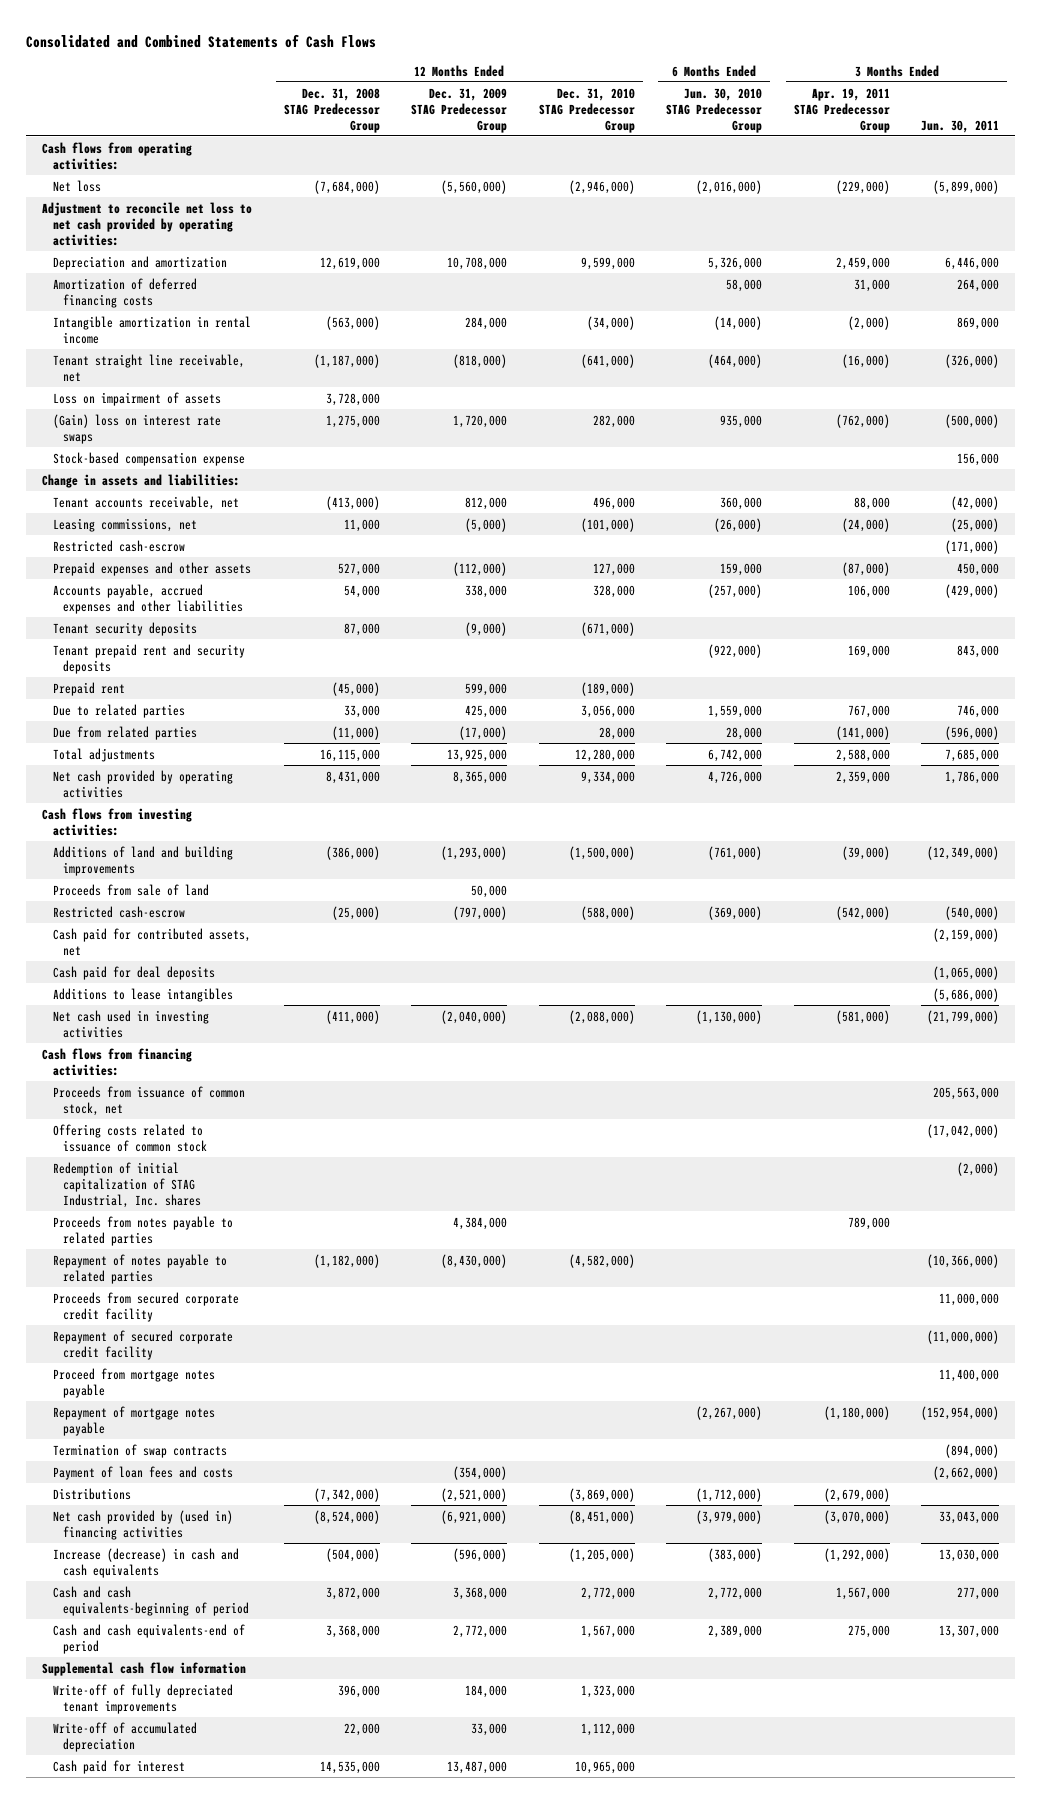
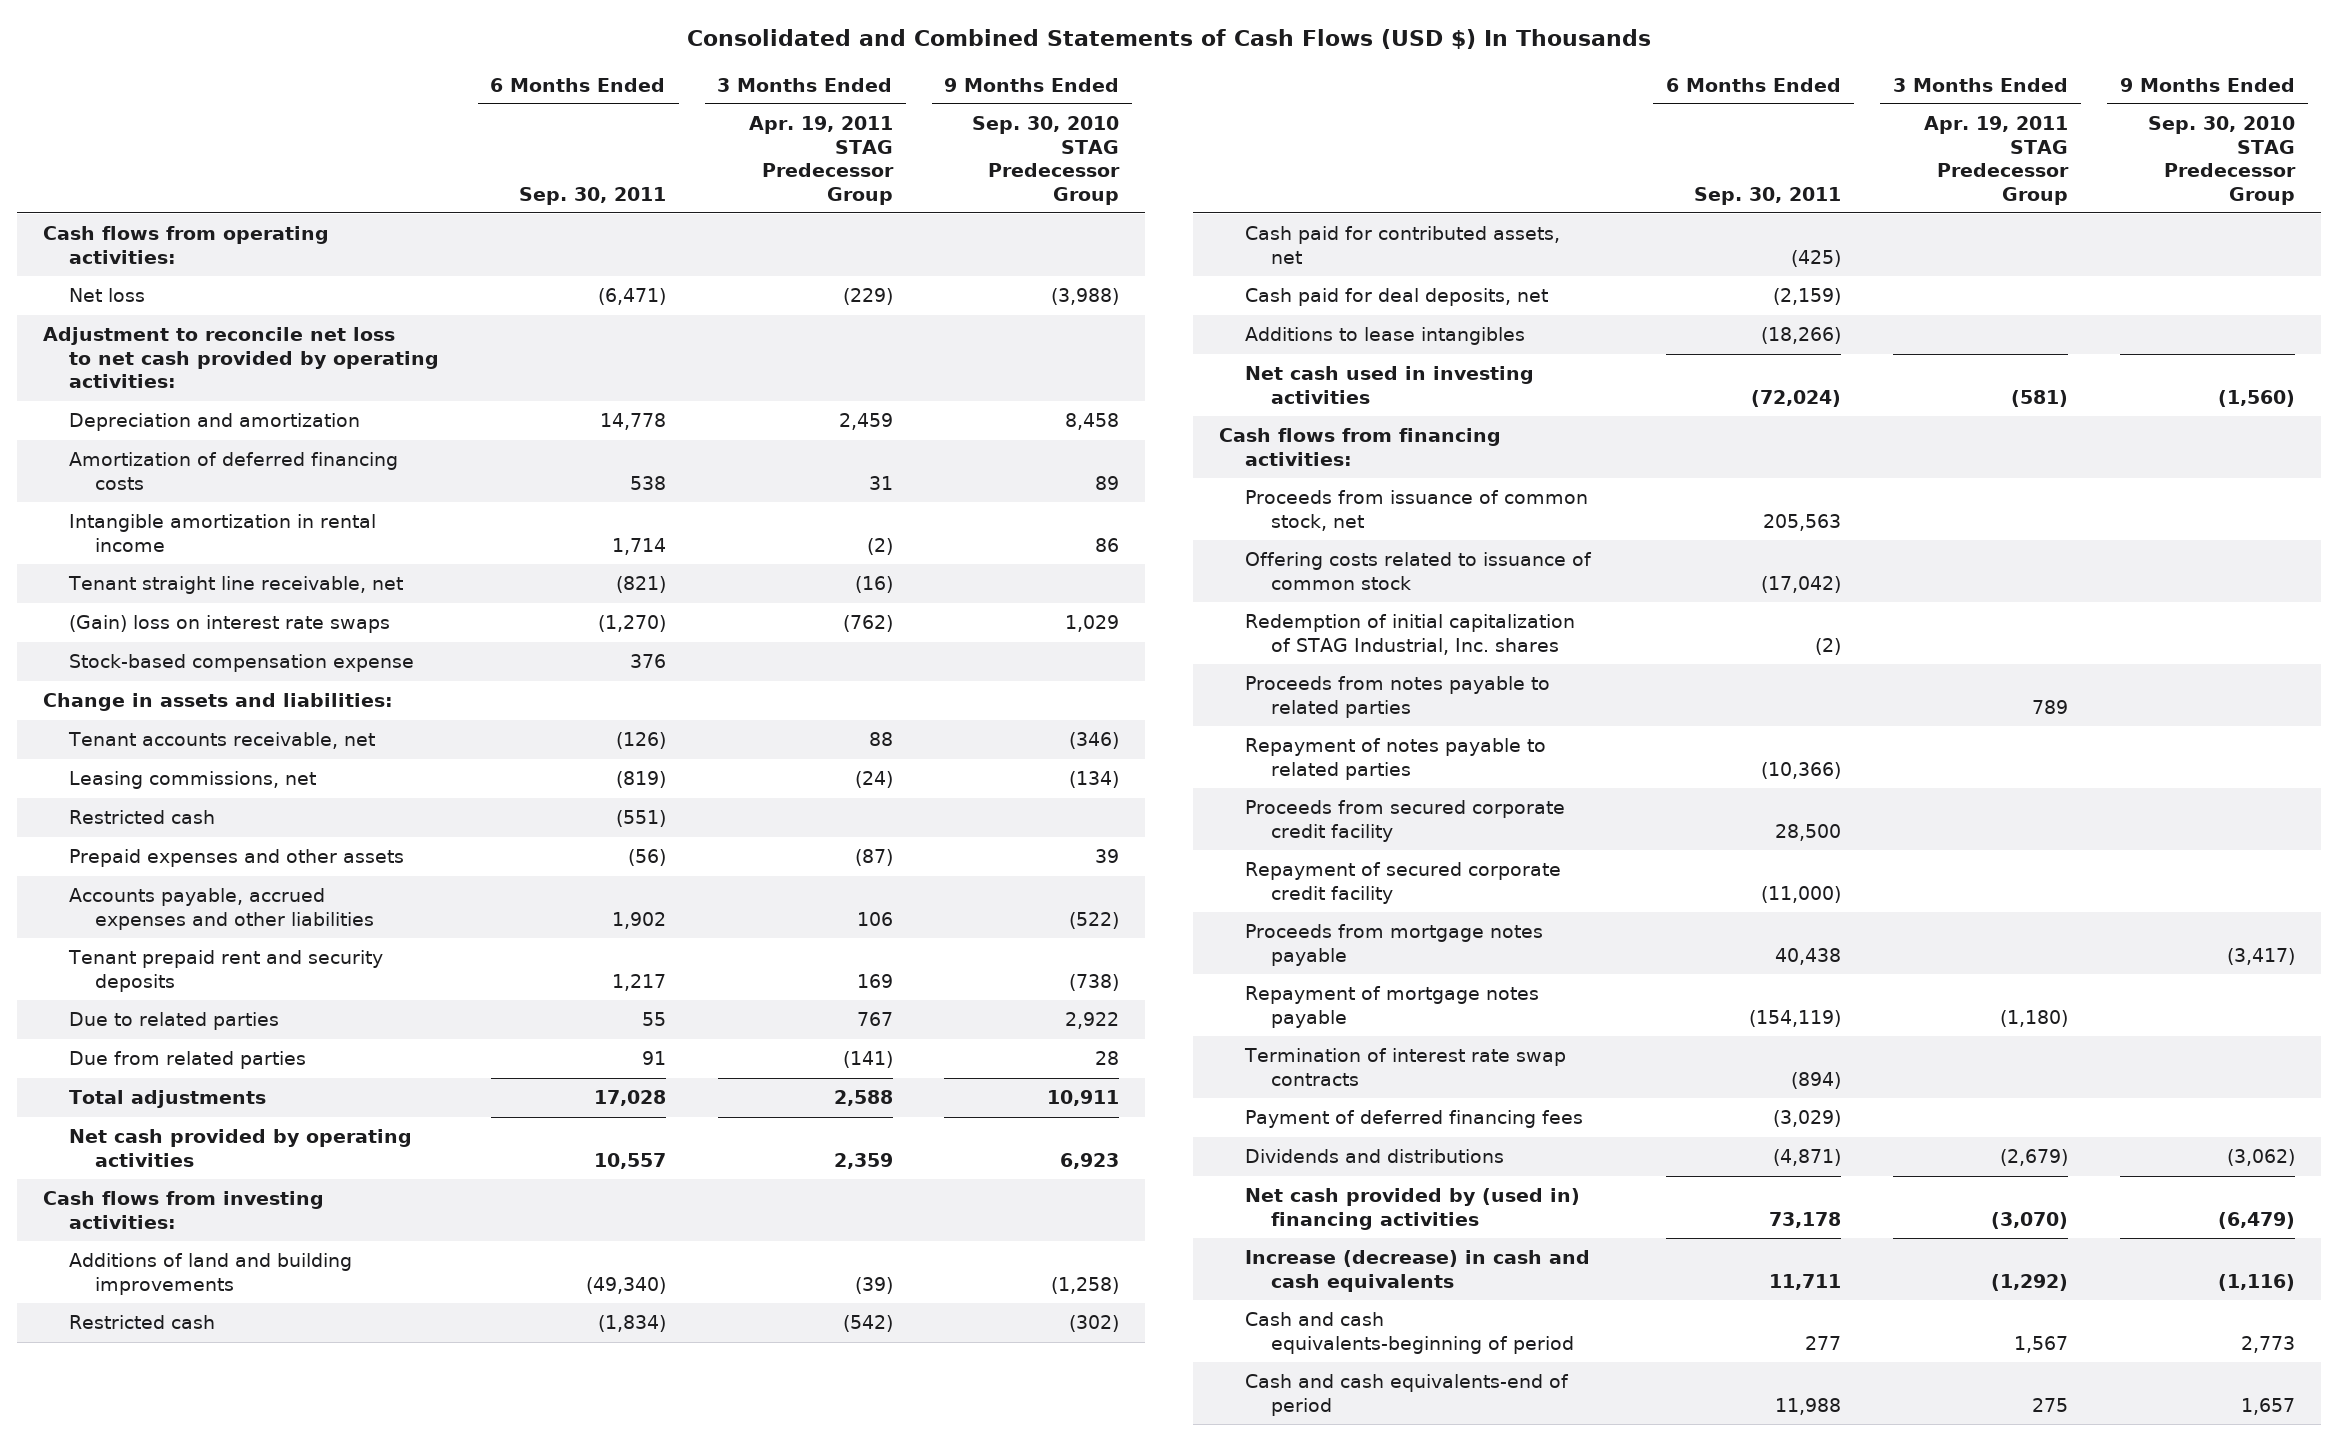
- Consolidated and Combined Statements of Cash Flows
+ Consolidated and Combined Statements of Cash Flows (USD $) In Thousands
- | 12 Months Ended Dec. 31, 2008 STAG Predecessor Group | 12 Months Ended Dec. 31, 2009 STAG Predecessor Group | 12 Months Ended Dec. 31, 2010 STAG Predecessor Group | 6 Months Ended Jun. 30, 2010 STAG Predecessor Group | 3 Months Ended Apr. 19, 2011 STAG Predecessor Group | 3 Months Ended Jun. 30, 2011
+ | 6 Months Ended Sep. 30, 2011 | 3 Months Ended Apr. 19, 2011 STAG Predecessor Group | 9 Months Ended Sep. 30, 2010 STAG Predecessor Group
- Net loss | (7,684,000) | (5,560,000) | (2,946,000) | (2,016,000) | (229,000) | (5,899,000)
+ Net loss | (6,471) | (229) | (3,988)
- Depreciation and amortization | 12,619,000 | 10,708,000 | 9,599,000 | 5,326,000 | 2,459,000 | 6,446,000
- Amortization of deferred financing costs | | | | 58,000 | 31,000 | 264,000
- Intangible amortization in rental income | (563,000) | 284,000 | (34,000) | (14,000) | (2,000) | 869,000
- Tenant straight line receivable, net | (1,187,000) | (818,000) | (641,000) | (464,000) | (16,000) | (326,000)
- Loss on impairment of assets | 3,728,000 | | | | |
- (Gain) loss on interest rate swaps | 1,275,000 | 1,720,000 | 282,000 | 935,000 | (762,000) | (500,000)
+ Depreciation and amortization | 14,778 | 2,459 | 8,458
+ Amortization of deferred financing costs | 538 | 31 | 89
+ Intangible amortization in rental income | 1,714 | (2) | 86
+ Tenant straight line receivable, net | (821) | (16) |
+ (Gain) loss on interest rate swaps | (1,270) | (762) | 1,029
- Tenant accounts receivable, net | (413,000) | 812,000 | 496,000 | 360,000 | 88,000 | (42,000)
- Leasing commissions, net | 11,000 | (5,000) | (101,000) | (26,000) | (24,000) | (25,000)
- Restricted cash-escrow | | | | | | (171,000)
- Prepaid expenses and other assets | 527,000 | (112,000) | 127,000 | 159,000 | (87,000) | 450,000
- Accounts payable, accrued expenses and other liabilities | 54,000 | 338,000 | 328,000 | (257,000) | 106,000 | (429,000)
- Tenant security deposits | 87,000 | (9,000) | (671,000) | | |
- Tenant prepaid rent and security deposits | | | | (922,000) | 169,000 | 843,000
- Prepaid rent | (45,000) | 599,000 | (189,000) | | |
- Due to related parties | 33,000 | 425,000 | 3,056,000 | 1,559,000 | 767,000 | 746,000
- Due from related parties | (11,000) | (17,000) | 28,000 | 28,000 | (141,000) | (596,000)
- Total adjustments | 16,115,000 | 13,925,000 | 12,280,000 | 6,742,000 | 2,588,000 | 7,685,000
- Net cash provided by operating activities | 8,431,000 | 8,365,000 | 9,334,000 | 4,726,000 | 2,359,000 | 1,786,000
+ Tenant accounts receivable, net | (126) | 88 | (346)
+ Leasing commissions, net | (819) | (24) | (134)
+ Restricted cash | (551) | |
+ Prepaid expenses and other assets | (56) | (87) | 39
+ Accounts payable, accrued expenses and other liabilities | 1,902 | 106 | (522)
+ Tenant prepaid rent and security deposits | 1,217 | 169 | (738)
+ Due to related parties | 55 | 767 | 2,922
+ Due from related parties | 91 | (141) | 28
+ Total adjustments | 17,028 | 2,588 | 10,911
+ Net cash provided by operating activities | 10,557 | 2,359 | 6,923
- Additions of land and building improvements | (386,000) | (1,293,000) | (1,500,000) | (761,000) | (39,000) | (12,349,000)
- Proceeds from sale of land | | 50,000 | | | |
- Restricted cash-escrow | (25,000) | (797,000) | (588,000) | (369,000) | (542,000) | (540,000)
+ Additions of land and building improvements | (49,340) | (39) | (1,258)
+ Restricted cash | (1,834) | (542) | (302)
- Cash paid for deal deposits | | | | | | (1,065,000)
+ Cash paid for deal deposits, net | (2,159) | |
- Net cash used in investing activities | (411,000) | (2,040,000) | (2,088,000) | (1,130,000) | (581,000) | (21,799,000)
+ Net cash used in investing activities | (72,024) | (581) | (1,560)
- Proceeds from notes payable to related parties | | 4,384,000 | | | 789,000 |
+ Proceeds from notes payable to related parties | | 789 |
- Proceed from mortgage notes payable | | | | | | 11,400,000
- Repayment of mortgage notes payable | | | | (2,267,000) | (1,180,000) | (152,954,000)
- Termination of swap contracts | | | | | | (894,000)
- Payment of loan fees and costs | | (354,000) | | | | (2,662,000)
- Distributions | (7,342,000) | (2,521,000) | (3,869,000) | (1,712,000) | (2,679,000) |
- Net cash provided by (used in) financing activities | (8,524,000) | (6,921,000) | (8,451,000) | (3,979,000) | (3,070,000) | 33,043,000
- Increase (decrease) in cash and cash equivalents | (504,000) | (596,000) | (1,205,000) | (383,000) | (1,292,000) | 13,030,000
- Cash and cash equivalents-beginning of period | 3,872,000 | 3,368,000 | 2,772,000 | 2,772,000 | 1,567,000 | 277,000
- Cash and cash equivalents-end of period | 3,368,000 | 2,772,000 | 1,567,000 | 2,389,000 | 275,000 | 13,307,000
- Supplemental cash flow information
- Write-off of fully depreciated tenant improvements | 396,000 | 184,000 | 1,323,000 | | |
- Write-off of accumulated depreciation | 22,000 | 33,000 | 1,112,000 | | |
- Cash paid for interest | 14,535,000 | 13,487,000 | 10,965,000 | | |
+ Proceeds from mortgage notes payable | 40,438 | | (3,417)
+ Repayment of mortgage notes payable | (154,119) | (1,180) |
+ Termination of interest rate swap contracts | (894) | |
+ Payment of deferred financing fees | (3,029) | |
+ Dividends and distributions | (4,871) | (2,679) | (3,062)
+ Net cash provided by (used in) financing activities | 73,178 | (3,070) | (6,479)
+ Increase (decrease) in cash and cash equivalents | 11,711 | (1,292) | (1,116)
+ Cash and cash equivalents-beginning of period | 277 | 1,567 | 2,773
+ Cash and cash equivalents-end of period | 11,988 | 275 | 1,657

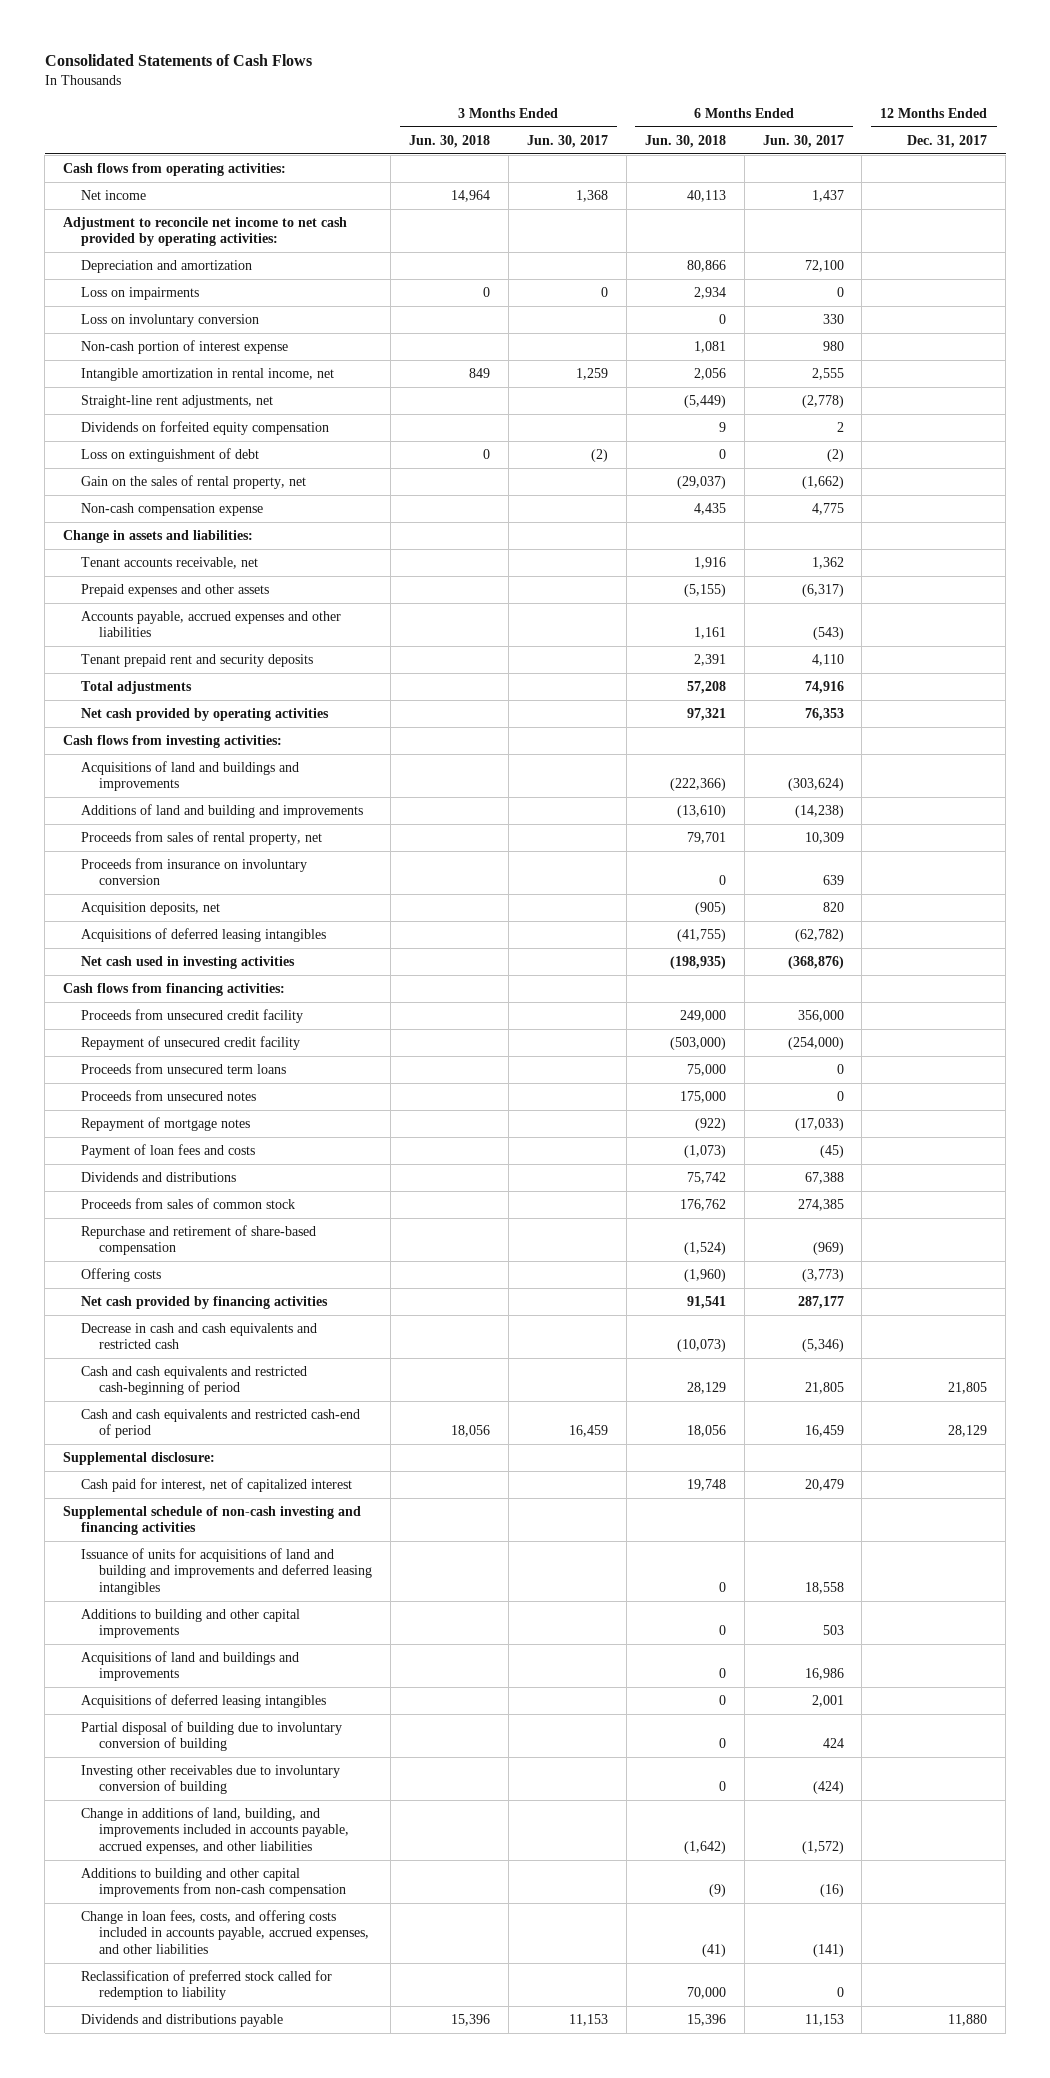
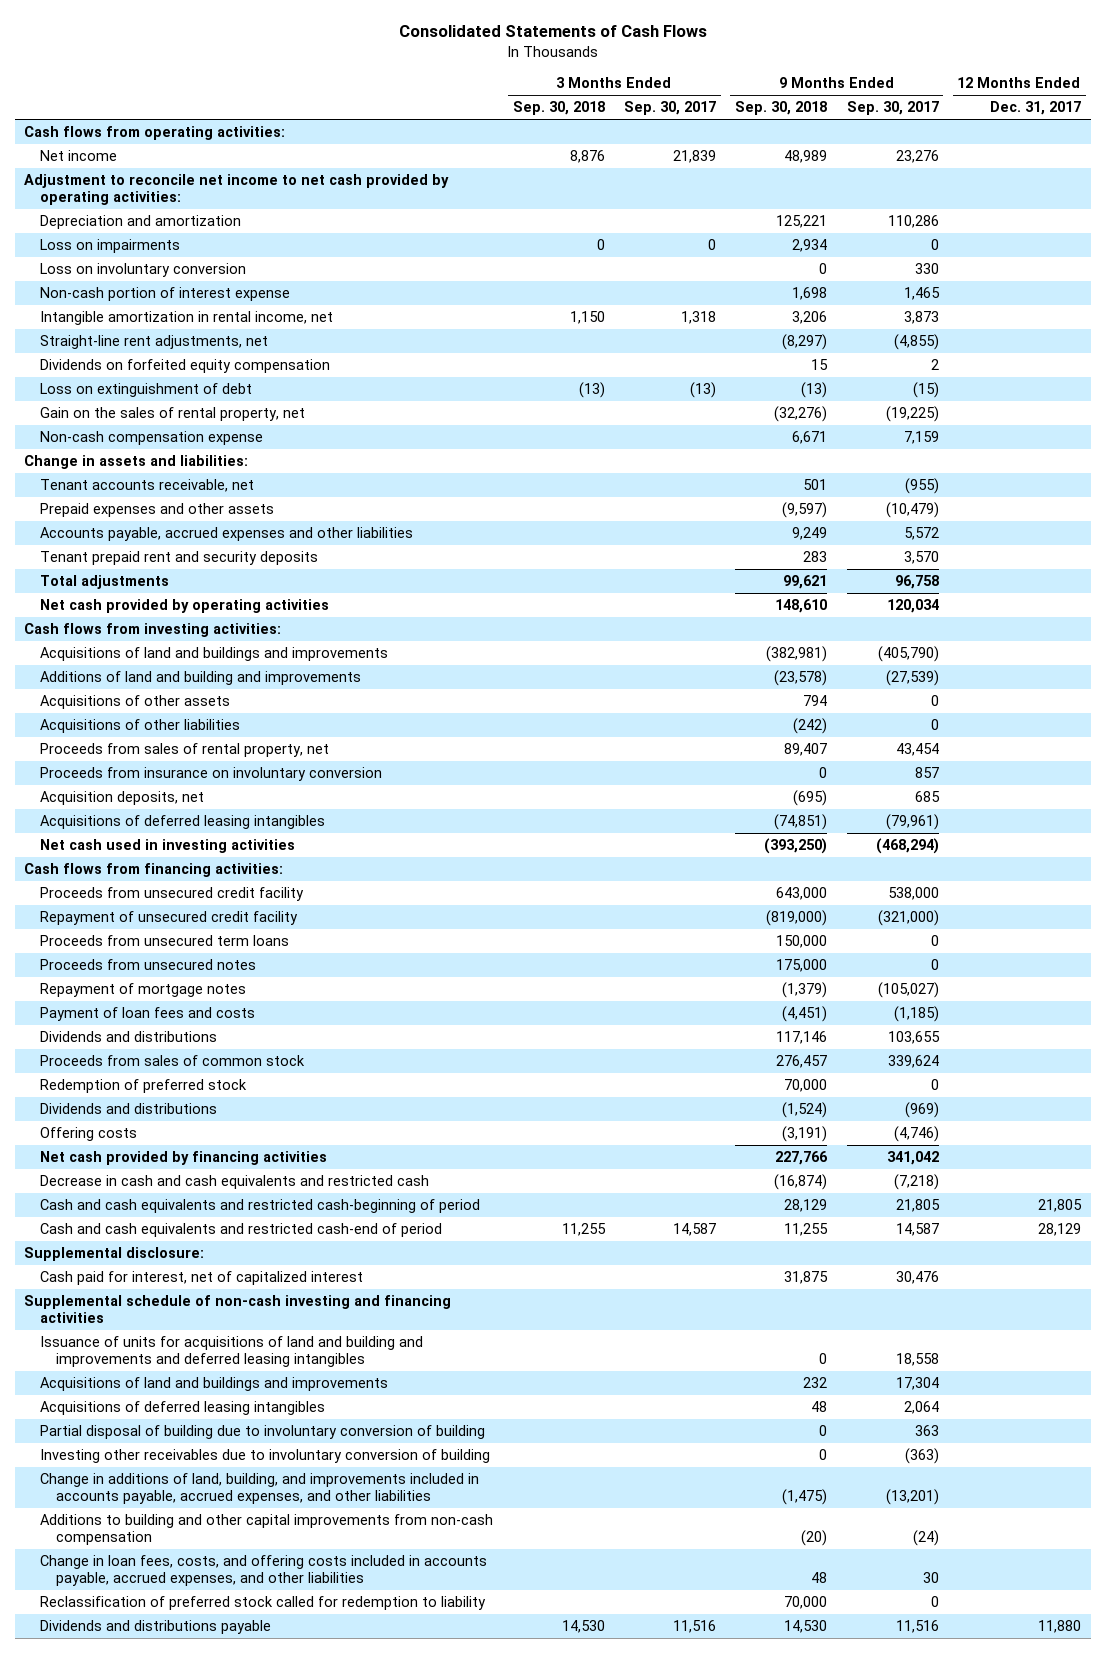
- | 3 Months Ended Jun. 30, 2018 | 3 Months Ended Jun. 30, 2017 | 6 Months Ended Jun. 30, 2018 | 6 Months Ended Jun. 30, 2017 | 12 Months Ended Dec. 31, 2017
+ | 3 Months Ended Sep. 30, 2018 | 3 Months Ended Sep. 30, 2017 | 9 Months Ended Sep. 30, 2018 | 9 Months Ended Sep. 30, 2017 | 12 Months Ended Dec. 31, 2017
+ Acquisitions of other assets | | | 794 | 0 |
+ Acquisitions of other liabilities | | | (242) | 0 |
- Repurchase and retirement of share-based compensation | | | (1,524) | (969) |
+ Redemption of preferred stock | | | 70,000 | 0 |
+ Dividends and distributions | | | (1,524) | (969) |
- Additions to building and other capital improvements | | | 0 | 503 |

